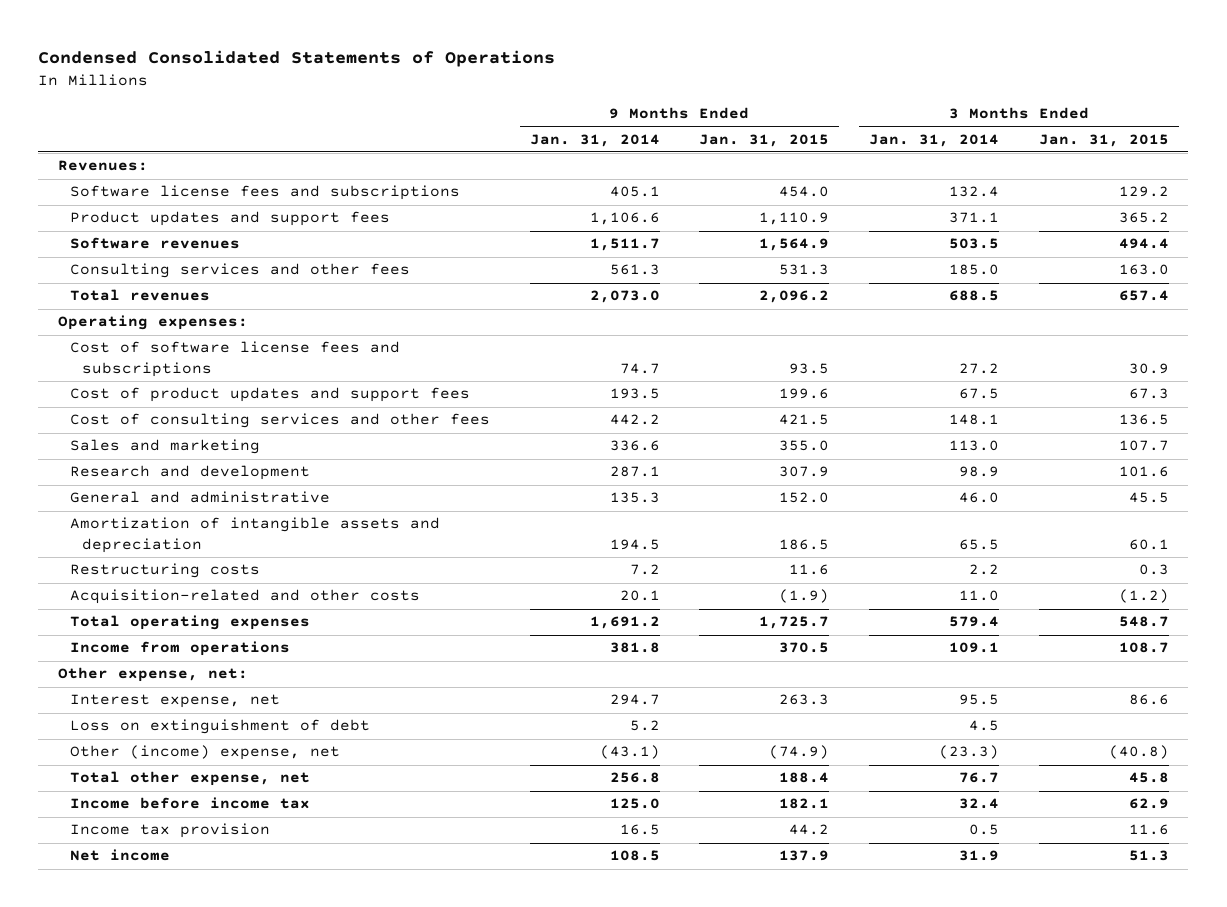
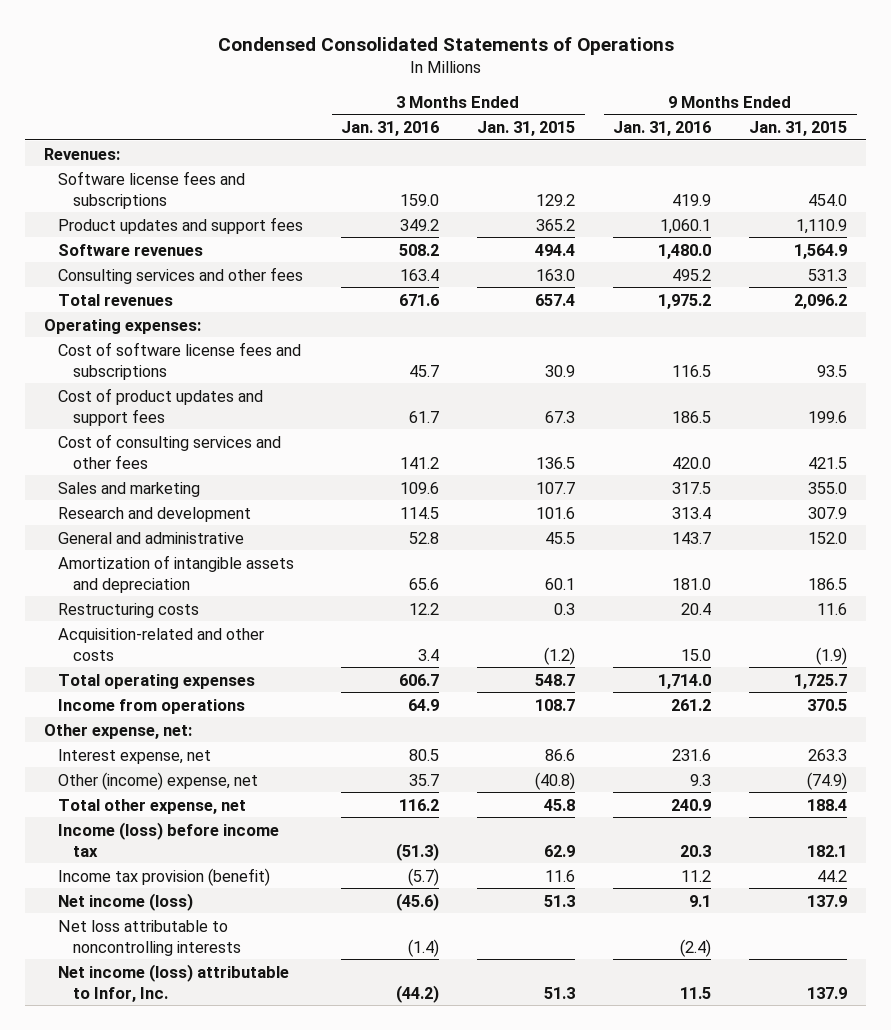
- | 9 Months Ended Jan. 31, 2014 | 9 Months Ended Jan. 31, 2015 | 3 Months Ended Jan. 31, 2014 | 3 Months Ended Jan. 31, 2015
+ | 3 Months Ended Jan. 31, 2016 | 3 Months Ended Jan. 31, 2015 | 9 Months Ended Jan. 31, 2016 | 9 Months Ended Jan. 31, 2015
- Loss on extinguishment of debt | 5.2 | | 4.5 |
- Income before income tax | 125.0 | 182.1 | 32.4 | 62.9
- Income tax provision | 16.5 | 44.2 | 0.5 | 11.6
- Net income | 108.5 | 137.9 | 31.9 | 51.3
+ Income (loss) before income tax | (51.3) | 62.9 | 20.3 | 182.1
+ Income tax provision (benefit) | (5.7) | 11.6 | 11.2 | 44.2
+ Net income (loss) | (45.6) | 51.3 | 9.1 | 137.9
+ Net loss attributable to noncontrolling interests | (1.4) | | (2.4) |
+ Net income (loss) attributable to Infor, Inc. | (44.2) | 51.3 | 11.5 | 137.9

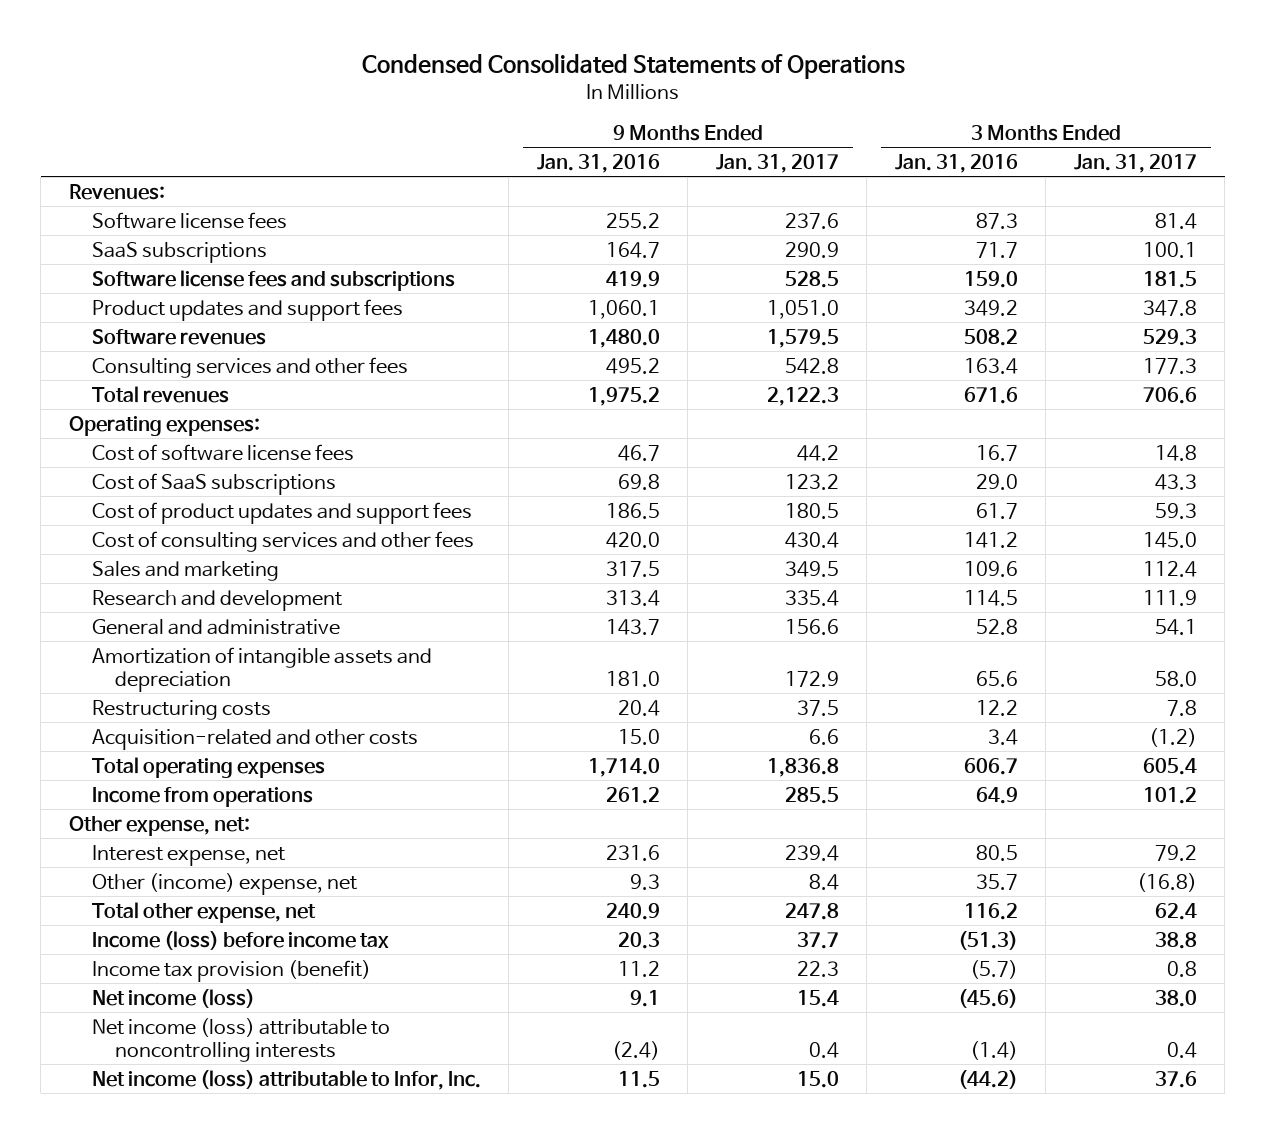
- | 3 Months Ended Jan. 31, 2016 | 3 Months Ended Jan. 31, 2015 | 9 Months Ended Jan. 31, 2016 | 9 Months Ended Jan. 31, 2015
+ | 9 Months Ended Jan. 31, 2016 | 9 Months Ended Jan. 31, 2017 | 3 Months Ended Jan. 31, 2016 | 3 Months Ended Jan. 31, 2017
+ Software license fees | 255.2 | 237.6 | 87.3 | 81.4
+ SaaS subscriptions | 164.7 | 290.9 | 71.7 | 100.1
- Cost of software license fees and subscriptions | 45.7 | 30.9 | 116.5 | 93.5
+ Cost of software license fees | 46.7 | 44.2 | 16.7 | 14.8
+ Cost of SaaS subscriptions | 69.8 | 123.2 | 29.0 | 43.3
- Net loss attributable to noncontrolling interests | (1.4) | | (2.4) |
+ Net income (loss) attributable to noncontrolling interests | (2.4) | 0.4 | (1.4) | 0.4

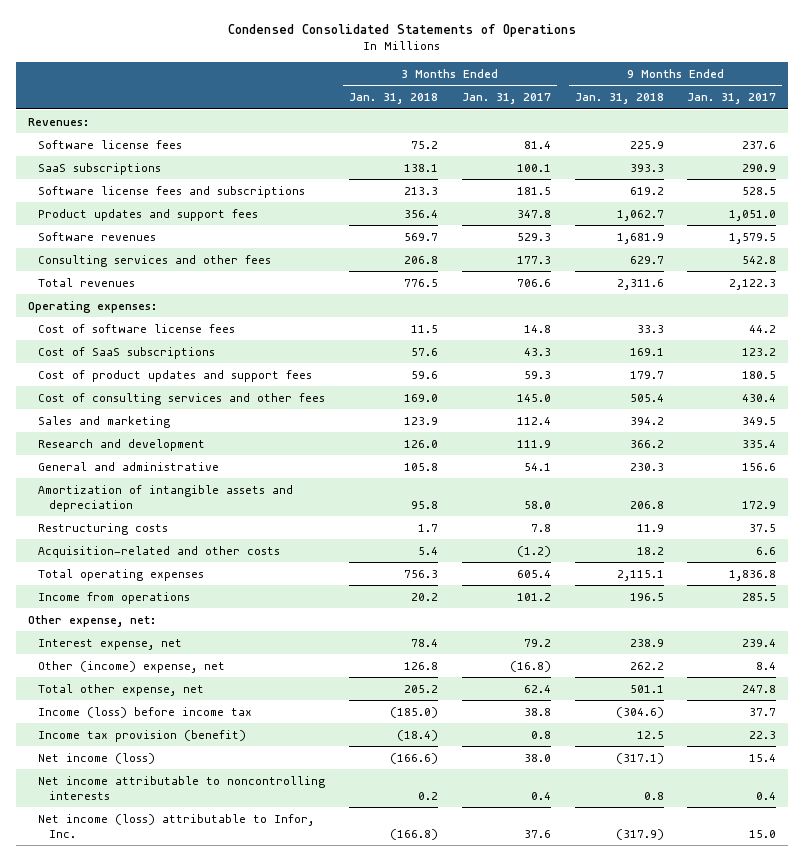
- | 9 Months Ended Jan. 31, 2016 | 9 Months Ended Jan. 31, 2017 | 3 Months Ended Jan. 31, 2016 | 3 Months Ended Jan. 31, 2017
+ | 3 Months Ended Jan. 31, 2018 | 3 Months Ended Jan. 31, 2017 | 9 Months Ended Jan. 31, 2018 | 9 Months Ended Jan. 31, 2017
- Net income (loss) attributable to noncontrolling interests | (2.4) | 0.4 | (1.4) | 0.4
+ Net income attributable to noncontrolling interests | 0.2 | 0.4 | 0.8 | 0.4

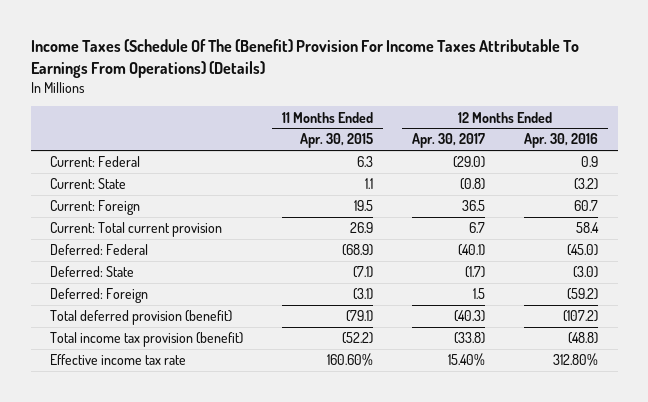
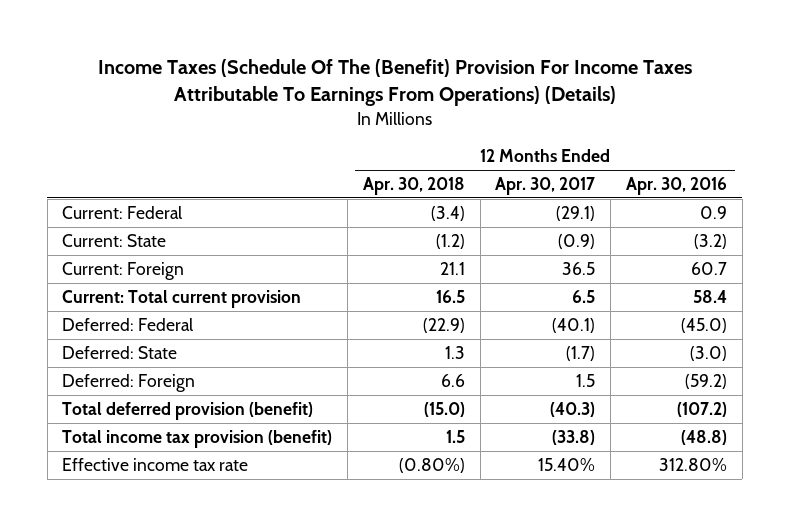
- | 11 Months Ended Apr. 30, 2015 | 12 Months Ended Apr. 30, 2017 | 12 Months Ended Apr. 30, 2016
+ | 12 Months Ended Apr. 30, 2018 | 12 Months Ended Apr. 30, 2017 | 12 Months Ended Apr. 30, 2016
- Current: Federal | 6.3 | (29.0) | 0.9
- Current: State | 1.1 | (0.8) | (3.2)
+ Current: Federal | (3.4) | (29.1) | 0.9
+ Current: State | (1.2) | (0.9) | (3.2)
- Current: Total current provision | 26.9 | 6.7 | 58.4
+ Current: Total current provision | 16.5 | 6.5 | 58.4

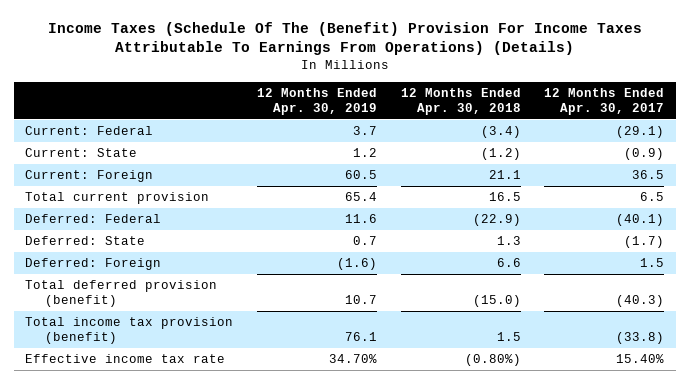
- | 12 Months Ended Apr. 30, 2018 | 12 Months Ended Apr. 30, 2017 | 12 Months Ended Apr. 30, 2016
+ | 12 Months Ended Apr. 30, 2019 | 12 Months Ended Apr. 30, 2018 | 12 Months Ended Apr. 30, 2017
- Current: Total current provision | 16.5 | 6.5 | 58.4
+ Total current provision | 65.4 | 16.5 | 6.5

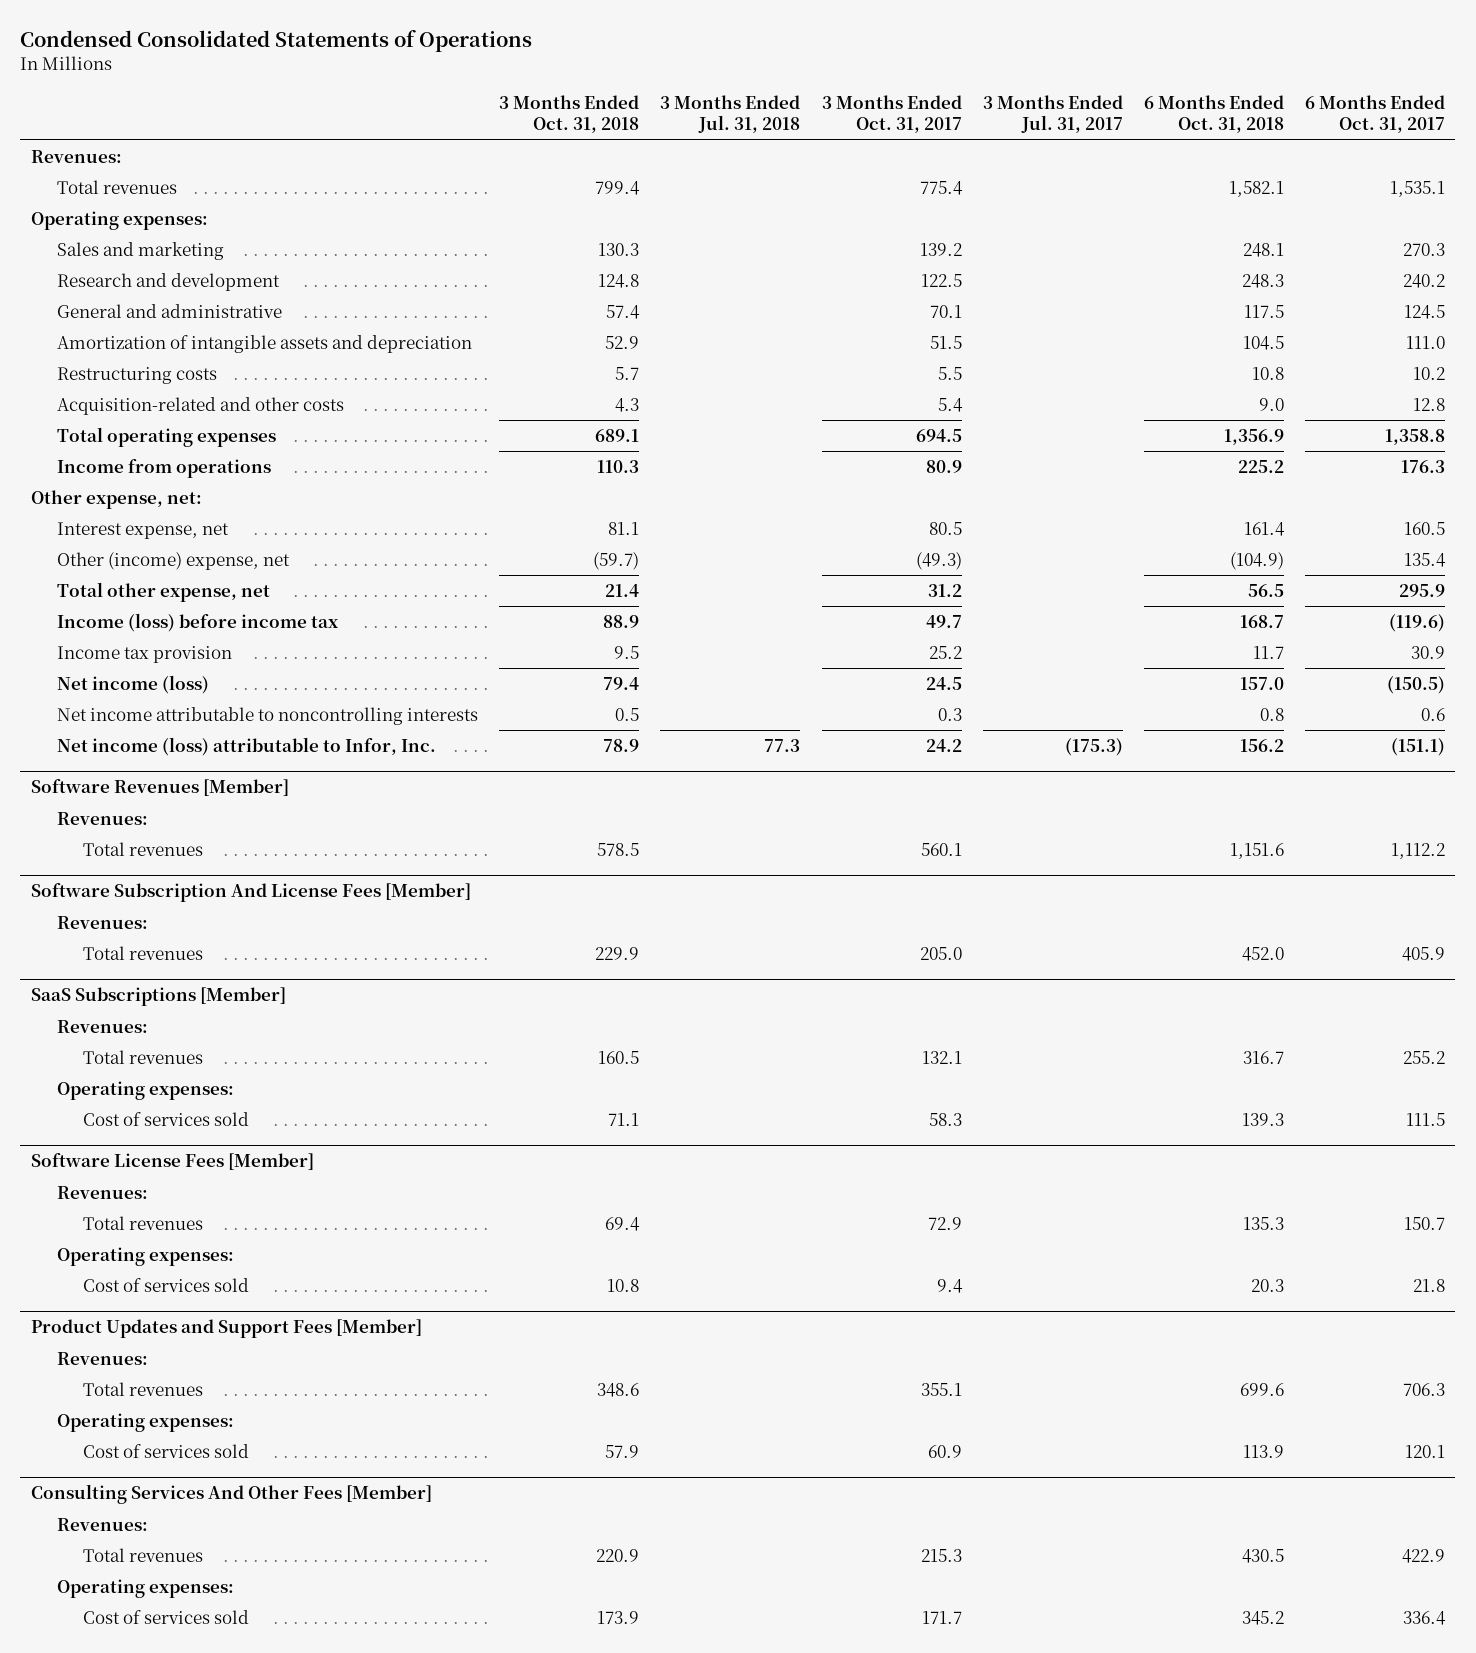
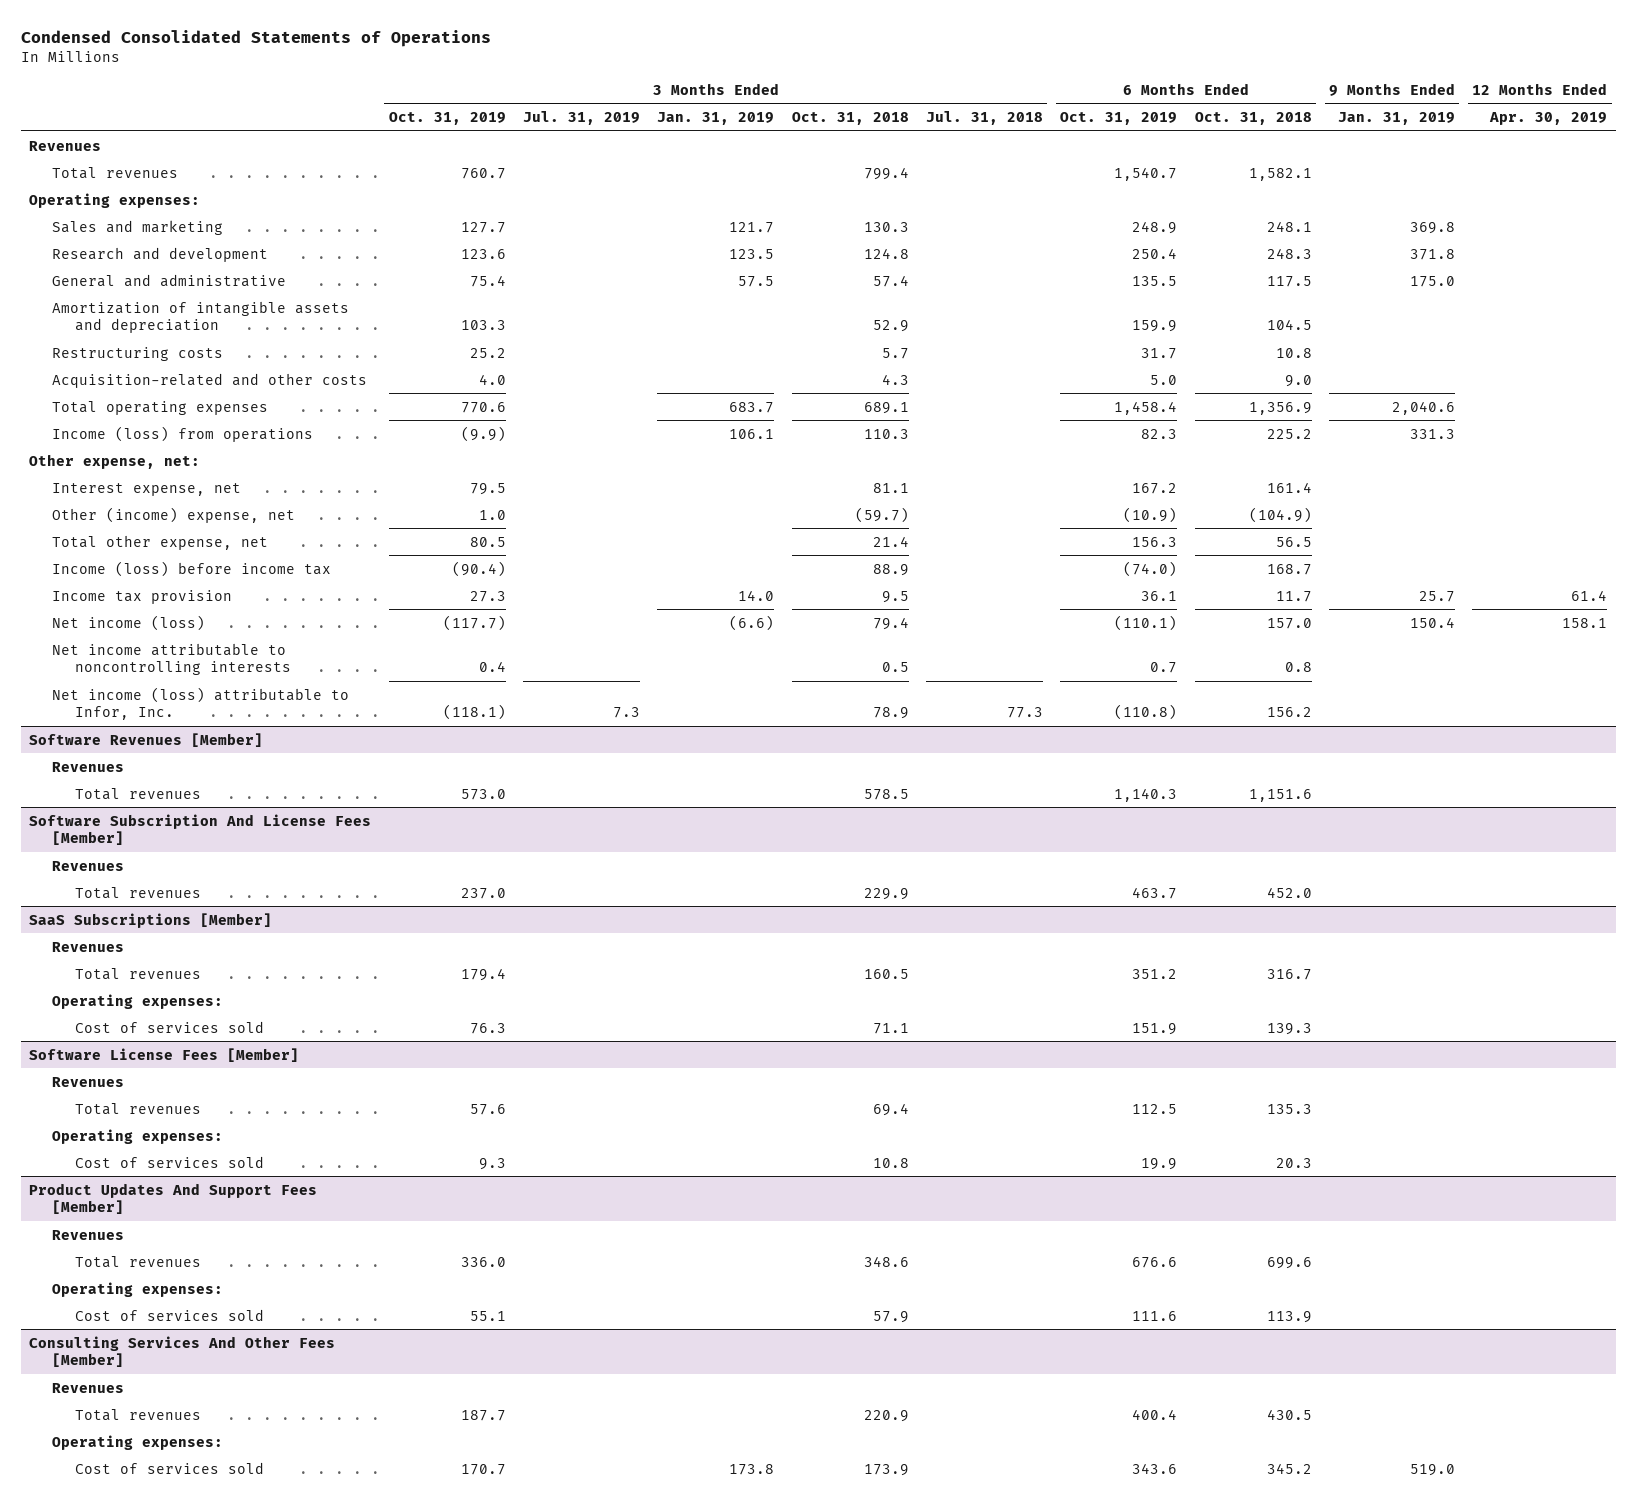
- | 3 Months Ended Oct. 31, 2018 | 3 Months Ended Jul. 31, 2018 | 3 Months Ended Oct. 31, 2017 | 3 Months Ended Jul. 31, 2017 | 6 Months Ended Oct. 31, 2018 | 6 Months Ended Oct. 31, 2017
+ | 3 Months Ended Oct. 31, 2019 | 3 Months Ended Jul. 31, 2019 | 3 Months Ended Jan. 31, 2019 | 3 Months Ended Oct. 31, 2018 | 3 Months Ended Jul. 31, 2018 | 6 Months Ended Oct. 31, 2019 | 6 Months Ended Oct. 31, 2018 | 9 Months Ended Jan. 31, 2019 | 12 Months Ended Apr. 30, 2019
- Revenues:
+ Revenues
- Income from operations | 110.3 | | 80.9 | | 225.2 | 176.3
+ Income (loss) from operations | (9.9) | | 106.1 | 110.3 | | 82.3 | 225.2 | 331.3 |
@ Software Revenues [Member]
- Revenues:
+ Revenues
@ Software Subscription And License Fees [Member]
- Revenues:
+ Revenues
@ SaaS Subscriptions [Member]
- Revenues:
+ Revenues
@ Software License Fees [Member]
- Revenues:
+ Revenues
- Product Updates and Support Fees [Member]
- Revenues:
+ Product Updates And Support Fees [Member]
+ Revenues
@ Consulting Services And Other Fees [Member]
- Revenues:
+ Revenues

